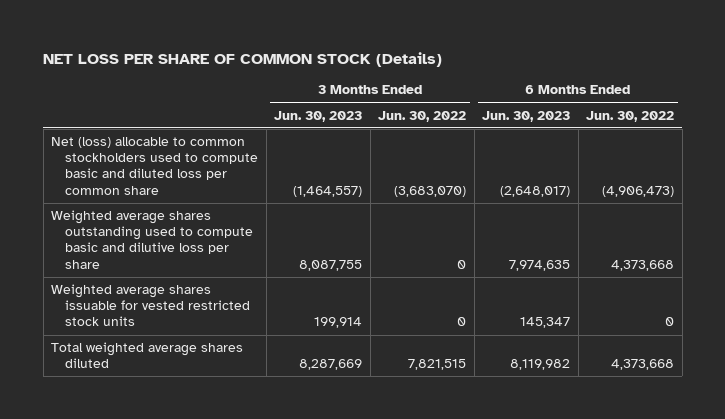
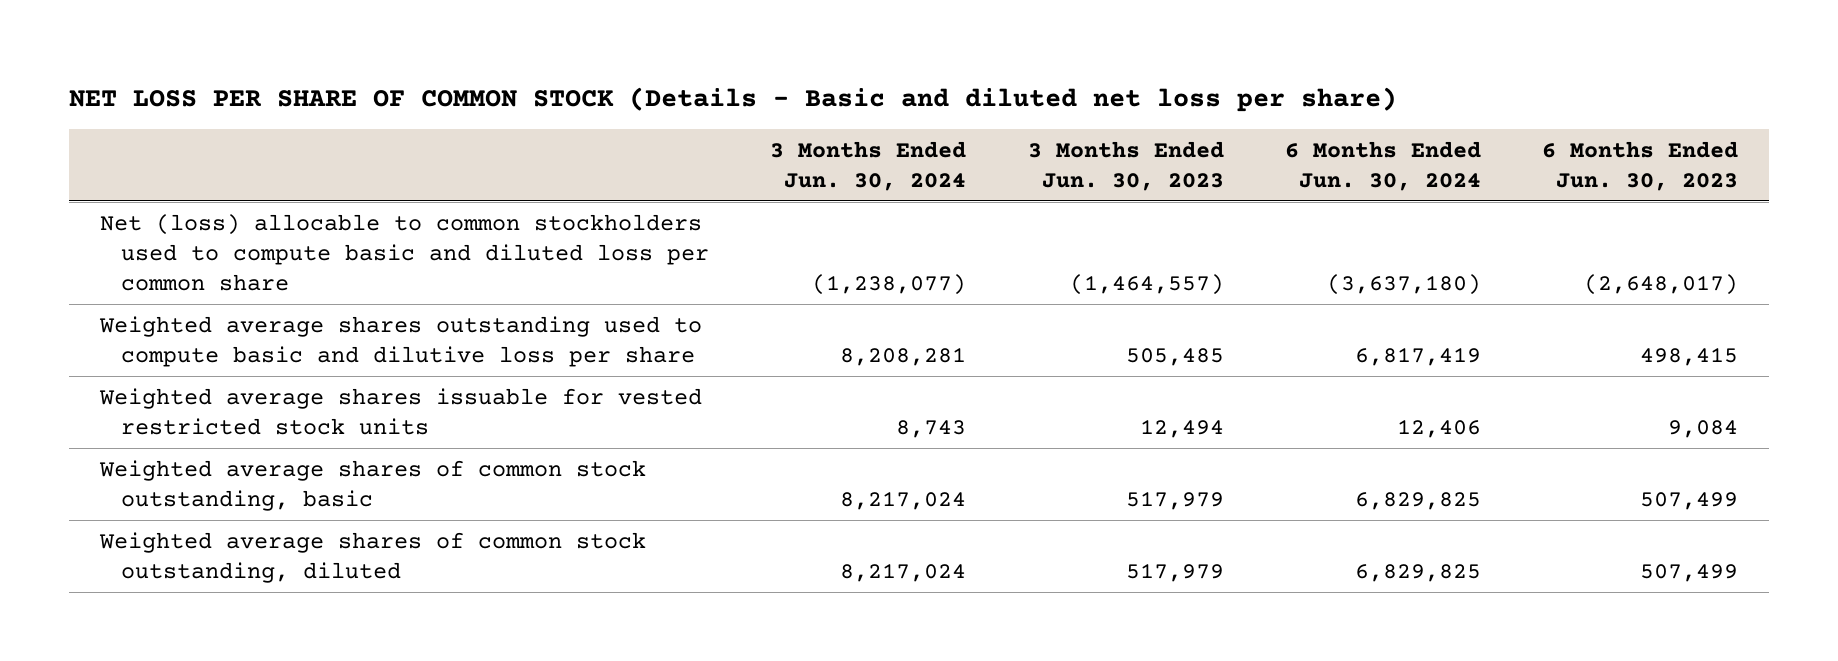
- NET LOSS PER SHARE OF COMMON STOCK (Details)
+ NET LOSS PER SHARE OF COMMON STOCK (Details - Basic and diluted net loss per share)
- | 3 Months Ended Jun. 30, 2023 | 3 Months Ended Jun. 30, 2022 | 6 Months Ended Jun. 30, 2023 | 6 Months Ended Jun. 30, 2022
+ | 3 Months Ended Jun. 30, 2024 | 3 Months Ended Jun. 30, 2023 | 6 Months Ended Jun. 30, 2024 | 6 Months Ended Jun. 30, 2023
- Weighted average shares outstanding used to compute basic and dilutive loss per share | 8,087,755 | 0 | 7,974,635 | 4,373,668
- Weighted average shares issuable for vested restricted stock units | 199,914 | 0 | 145,347 | 0
- Total weighted average shares diluted | 8,287,669 | 7,821,515 | 8,119,982 | 4,373,668
+ Weighted average shares outstanding used to compute basic and dilutive loss per share | 8,208,281 | 505,485 | 6,817,419 | 498,415
+ Weighted average shares issuable for vested restricted stock units | 8,743 | 12,494 | 12,406 | 9,084
+ Weighted average shares of common stock outstanding, basic | 8,217,024 | 517,979 | 6,829,825 | 507,499
+ Weighted average shares of common stock outstanding, diluted | 8,217,024 | 517,979 | 6,829,825 | 507,499

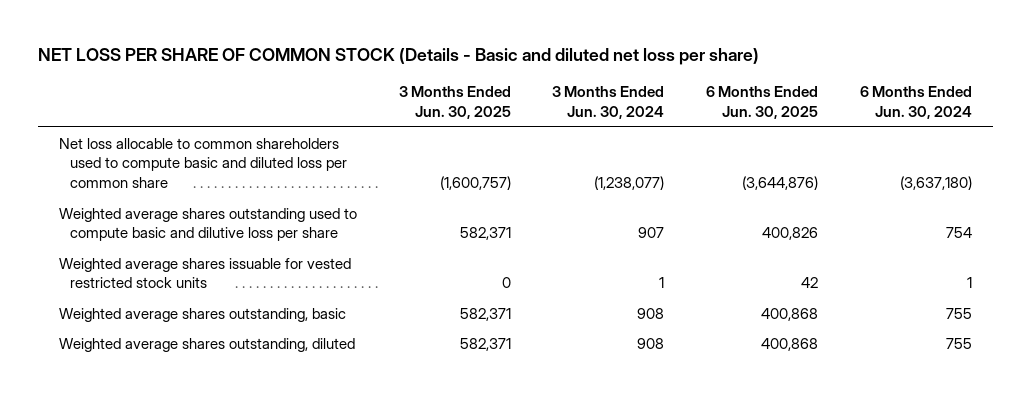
- | 3 Months Ended Jun. 30, 2024 | 3 Months Ended Jun. 30, 2023 | 6 Months Ended Jun. 30, 2024 | 6 Months Ended Jun. 30, 2023
+ | 3 Months Ended Jun. 30, 2025 | 3 Months Ended Jun. 30, 2024 | 6 Months Ended Jun. 30, 2025 | 6 Months Ended Jun. 30, 2024
- Net (loss) allocable to common stockholders used to compute basic and diluted loss per common share | (1,238,077) | (1,464,557) | (3,637,180) | (2,648,017)
- Weighted average shares outstanding used to compute basic and dilutive loss per share | 8,208,281 | 505,485 | 6,817,419 | 498,415
- Weighted average shares issuable for vested restricted stock units | 8,743 | 12,494 | 12,406 | 9,084
- Weighted average shares of common stock outstanding, basic | 8,217,024 | 517,979 | 6,829,825 | 507,499
- Weighted average shares of common stock outstanding, diluted | 8,217,024 | 517,979 | 6,829,825 | 507,499
+ Net loss allocable to common shareholders used to compute basic and diluted loss per common share | (1,600,757) | (1,238,077) | (3,644,876) | (3,637,180)
+ Weighted average shares outstanding used to compute basic and dilutive loss per share | 582,371 | 907 | 400,826 | 754
+ Weighted average shares issuable for vested restricted stock units | 0 | 1 | 42 | 1
+ Weighted average shares outstanding, basic | 582,371 | 908 | 400,868 | 755
+ Weighted average shares outstanding, diluted | 582,371 | 908 | 400,868 | 755

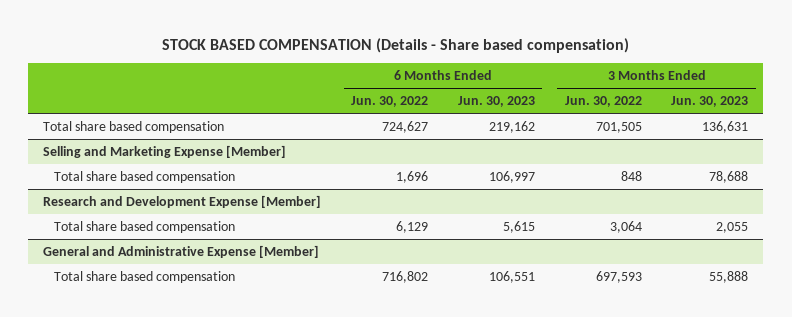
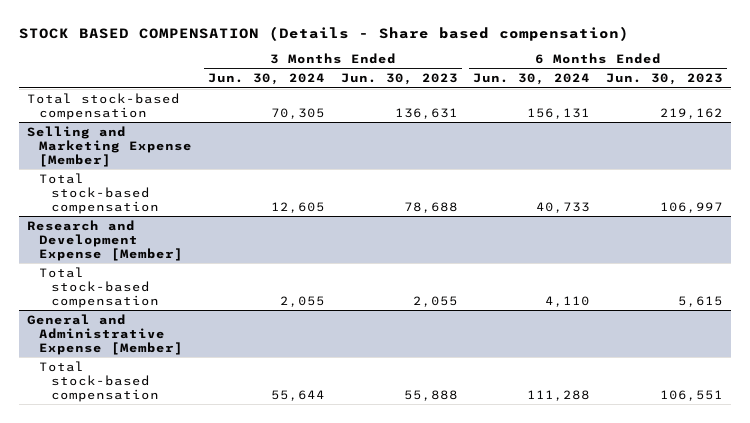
- | 6 Months Ended Jun. 30, 2022 | 6 Months Ended Jun. 30, 2023 | 3 Months Ended Jun. 30, 2022 | 3 Months Ended Jun. 30, 2023
+ | 3 Months Ended Jun. 30, 2024 | 3 Months Ended Jun. 30, 2023 | 6 Months Ended Jun. 30, 2024 | 6 Months Ended Jun. 30, 2023
- Total share based compensation | 724,627 | 219,162 | 701,505 | 136,631
+ Total stock-based compensation | 70,305 | 136,631 | 156,131 | 219,162
@ Selling and Marketing Expense [Member]
- Total share based compensation | 1,696 | 106,997 | 848 | 78,688
+ Total stock-based compensation | 12,605 | 78,688 | 40,733 | 106,997
@ Research and Development Expense [Member]
- Total share based compensation | 6,129 | 5,615 | 3,064 | 2,055
+ Total stock-based compensation | 2,055 | 2,055 | 4,110 | 5,615
@ General and Administrative Expense [Member]
- Total share based compensation | 716,802 | 106,551 | 697,593 | 55,888
+ Total stock-based compensation | 55,644 | 55,888 | 111,288 | 106,551

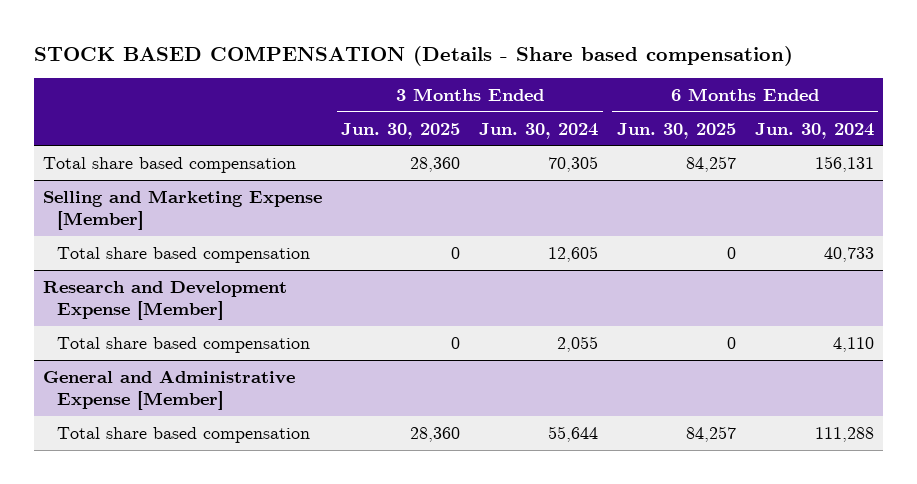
- | 3 Months Ended Jun. 30, 2024 | 3 Months Ended Jun. 30, 2023 | 6 Months Ended Jun. 30, 2024 | 6 Months Ended Jun. 30, 2023
+ | 3 Months Ended Jun. 30, 2025 | 3 Months Ended Jun. 30, 2024 | 6 Months Ended Jun. 30, 2025 | 6 Months Ended Jun. 30, 2024
- Total stock-based compensation | 70,305 | 136,631 | 156,131 | 219,162
+ Total share based compensation | 28,360 | 70,305 | 84,257 | 156,131
@ Selling and Marketing Expense [Member]
- Total stock-based compensation | 12,605 | 78,688 | 40,733 | 106,997
+ Total share based compensation | 0 | 12,605 | 0 | 40,733
@ Research and Development Expense [Member]
- Total stock-based compensation | 2,055 | 2,055 | 4,110 | 5,615
+ Total share based compensation | 0 | 2,055 | 0 | 4,110
@ General and Administrative Expense [Member]
- Total stock-based compensation | 55,644 | 55,888 | 111,288 | 106,551
+ Total share based compensation | 28,360 | 55,644 | 84,257 | 111,288

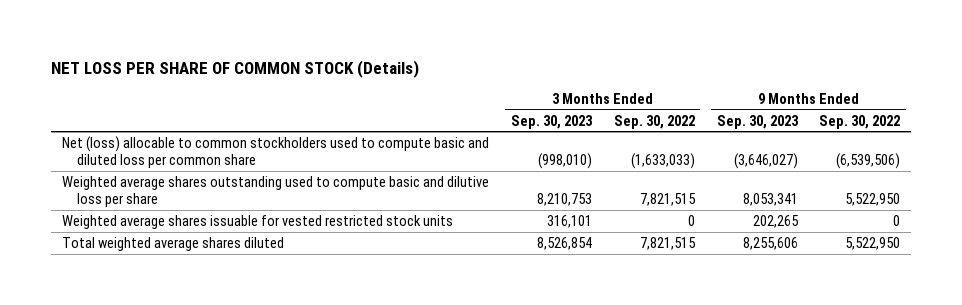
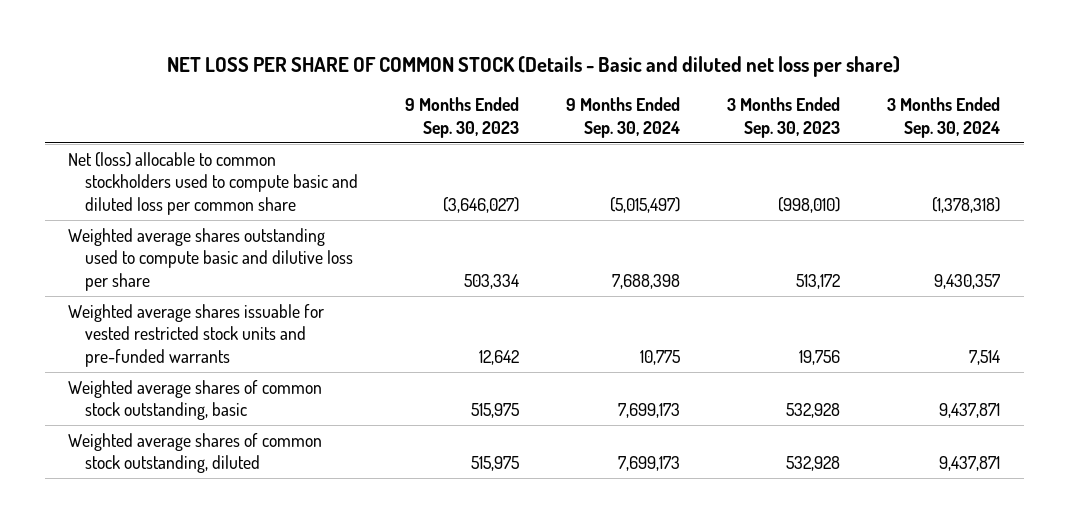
- NET LOSS PER SHARE OF COMMON STOCK (Details)
+ NET LOSS PER SHARE OF COMMON STOCK (Details - Basic and diluted net loss per share)
- | 3 Months Ended Sep. 30, 2023 | 3 Months Ended Sep. 30, 2022 | 9 Months Ended Sep. 30, 2023 | 9 Months Ended Sep. 30, 2022
+ | 9 Months Ended Sep. 30, 2023 | 9 Months Ended Sep. 30, 2024 | 3 Months Ended Sep. 30, 2023 | 3 Months Ended Sep. 30, 2024
- Weighted average shares outstanding used to compute basic and dilutive loss per share | 8,210,753 | 7,821,515 | 8,053,341 | 5,522,950
- Weighted average shares issuable for vested restricted stock units | 316,101 | 0 | 202,265 | 0
- Total weighted average shares diluted | 8,526,854 | 7,821,515 | 8,255,606 | 5,522,950
+ Weighted average shares outstanding used to compute basic and dilutive loss per share | 503,334 | 7,688,398 | 513,172 | 9,430,357
+ Weighted average shares issuable for vested restricted stock units and pre-funded warrants | 12,642 | 10,775 | 19,756 | 7,514
+ Weighted average shares of common stock outstanding, basic | 515,975 | 7,699,173 | 532,928 | 9,437,871
+ Weighted average shares of common stock outstanding, diluted | 515,975 | 7,699,173 | 532,928 | 9,437,871

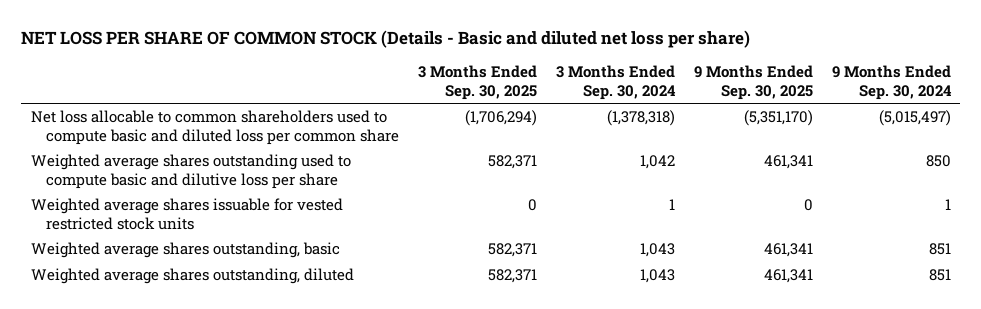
- | 9 Months Ended Sep. 30, 2023 | 9 Months Ended Sep. 30, 2024 | 3 Months Ended Sep. 30, 2023 | 3 Months Ended Sep. 30, 2024
+ | 3 Months Ended Sep. 30, 2025 | 3 Months Ended Sep. 30, 2024 | 9 Months Ended Sep. 30, 2025 | 9 Months Ended Sep. 30, 2024
- Net (loss) allocable to common stockholders used to compute basic and diluted loss per common share | (3,646,027) | (5,015,497) | (998,010) | (1,378,318)
- Weighted average shares outstanding used to compute basic and dilutive loss per share | 503,334 | 7,688,398 | 513,172 | 9,430,357
- Weighted average shares issuable for vested restricted stock units and pre-funded warrants | 12,642 | 10,775 | 19,756 | 7,514
- Weighted average shares of common stock outstanding, basic | 515,975 | 7,699,173 | 532,928 | 9,437,871
- Weighted average shares of common stock outstanding, diluted | 515,975 | 7,699,173 | 532,928 | 9,437,871
+ Net loss allocable to common shareholders used to compute basic and diluted loss per common share | (1,706,294) | (1,378,318) | (5,351,170) | (5,015,497)
+ Weighted average shares outstanding used to compute basic and dilutive loss per share | 582,371 | 1,042 | 461,341 | 850
+ Weighted average shares issuable for vested restricted stock units | 0 | 1 | 0 | 1
+ Weighted average shares outstanding, basic | 582,371 | 1,043 | 461,341 | 851
+ Weighted average shares outstanding, diluted | 582,371 | 1,043 | 461,341 | 851

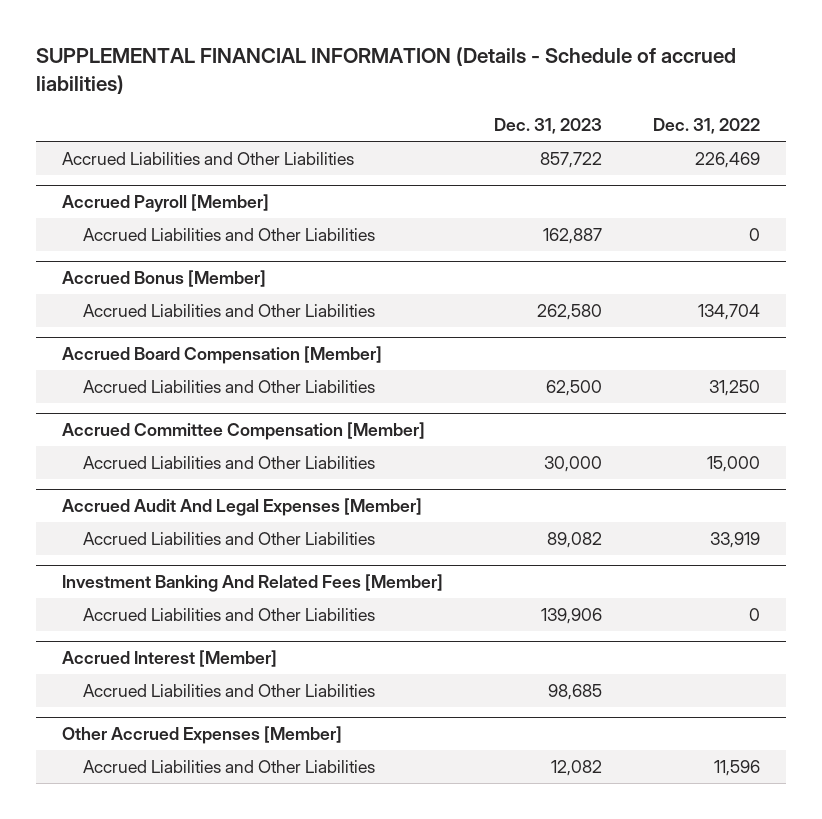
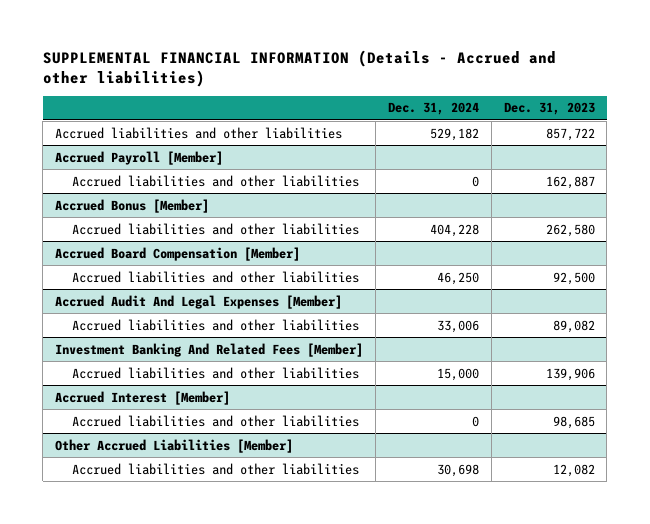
- SUPPLEMENTAL FINANCIAL INFORMATION (Details - Schedule of accrued liabilities)
+ SUPPLEMENTAL FINANCIAL INFORMATION (Details - Accrued and other liabilities)
- | Dec. 31, 2023 | Dec. 31, 2022
+ | Dec. 31, 2024 | Dec. 31, 2023
- Accrued Liabilities and Other Liabilities | 857,722 | 226,469
+ Accrued liabilities and other liabilities | 529,182 | 857,722
@ Accrued Payroll [Member]
- Accrued Liabilities and Other Liabilities | 162,887 | 0
+ Accrued liabilities and other liabilities | 0 | 162,887
@ Accrued Bonus [Member]
- Accrued Liabilities and Other Liabilities | 262,580 | 134,704
+ Accrued liabilities and other liabilities | 404,228 | 262,580
@ Accrued Board Compensation [Member]
- Accrued Liabilities and Other Liabilities | 62,500 | 31,250
- Accrued Committee Compensation [Member]
- Accrued Liabilities and Other Liabilities | 30,000 | 15,000
@ Accrued Board Compensation [Member]
+ Accrued liabilities and other liabilities | 46,250 | 92,500
@ Accrued Audit And Legal Expenses [Member]
- Accrued Liabilities and Other Liabilities | 89,082 | 33,919
+ Accrued liabilities and other liabilities | 33,006 | 89,082
@ Investment Banking And Related Fees [Member]
- Accrued Liabilities and Other Liabilities | 139,906 | 0
+ Accrued liabilities and other liabilities | 15,000 | 139,906
@ Accrued Interest [Member]
- Accrued Liabilities and Other Liabilities | 98,685 |
- Other Accrued Expenses [Member]
- Accrued Liabilities and Other Liabilities | 12,082 | 11,596
@ Accrued Interest [Member]
+ Accrued liabilities and other liabilities | 0 | 98,685
+ Other Accrued Liabilities [Member]
+ Accrued liabilities and other liabilities | 30,698 | 12,082

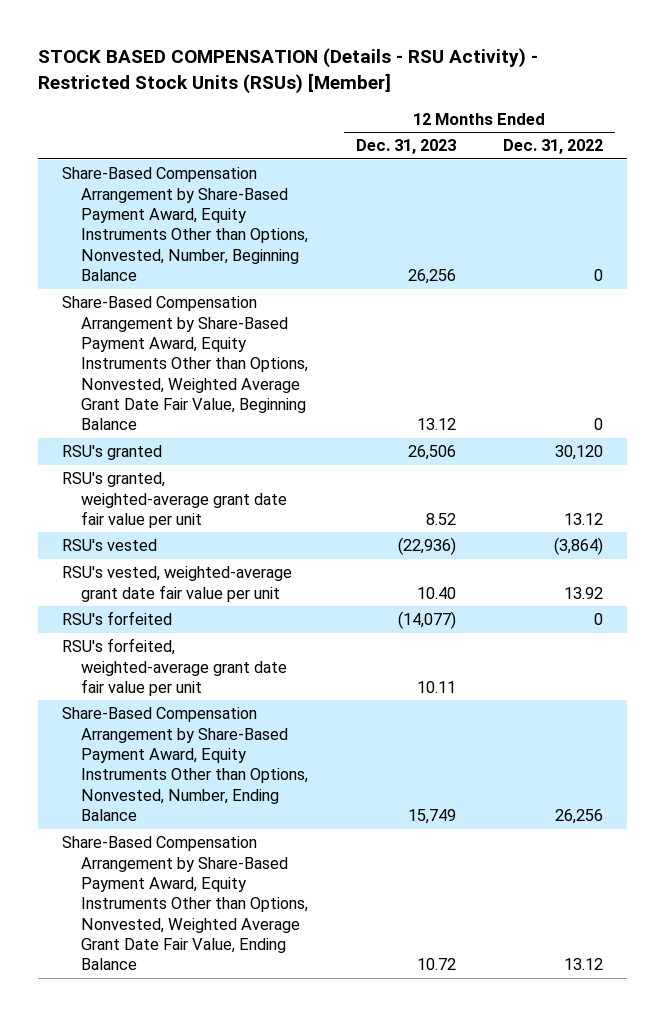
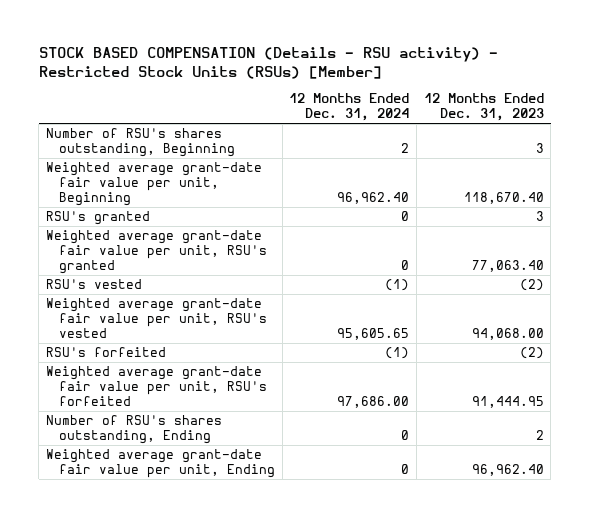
- STOCK BASED COMPENSATION (Details - RSU Activity) - Restricted Stock Units (RSUs) [Member]
+ STOCK BASED COMPENSATION (Details - RSU activity) - Restricted Stock Units (RSUs) [Member]
- | 12 Months Ended Dec. 31, 2023 | 12 Months Ended Dec. 31, 2022
+ | 12 Months Ended Dec. 31, 2024 | 12 Months Ended Dec. 31, 2023
- Share-Based Compensation Arrangement by Share-Based Payment Award, Equity Instruments Other than Options, Nonvested, Number, Beginning Balance | 26,256 | 0
- Share-Based Compensation Arrangement by Share-Based Payment Award, Equity Instruments Other than Options, Nonvested, Weighted Average Grant Date Fair Value, Beginning Balance | 13.12 | 0
- RSU's granted | 26,506 | 30,120
- RSU's granted, weighted-average grant date fair value per unit | 8.52 | 13.12
- RSU's vested | (22,936) | (3,864)
- RSU's vested, weighted-average grant date fair value per unit | 10.40 | 13.92
- RSU's forfeited | (14,077) | 0
- RSU's forfeited, weighted-average grant date fair value per unit | 10.11 |
- Share-Based Compensation Arrangement by Share-Based Payment Award, Equity Instruments Other than Options, Nonvested, Number, Ending Balance | 15,749 | 26,256
- Share-Based Compensation Arrangement by Share-Based Payment Award, Equity Instruments Other than Options, Nonvested, Weighted Average Grant Date Fair Value, Ending Balance | 10.72 | 13.12
+ Number of RSU's shares outstanding, Beginning | 2 | 3
+ Weighted average grant-date fair value per unit, Beginning | 96,962.40 | 118,670.40
+ RSU's granted | 0 | 3
+ Weighted average grant-date fair value per unit, RSU's granted | 0 | 77,063.40
+ RSU's vested | (1) | (2)
+ Weighted average grant-date fair value per unit, RSU's vested | 95,605.65 | 94,068.00
+ RSU's forfeited | (1) | (2)
+ Weighted average grant-date fair value per unit, RSU's forfeited | 97,686.00 | 91,444.95
+ Number of RSU's shares outstanding, Ending | 0 | 2
+ Weighted average grant-date fair value per unit, Ending | 0 | 96,962.40

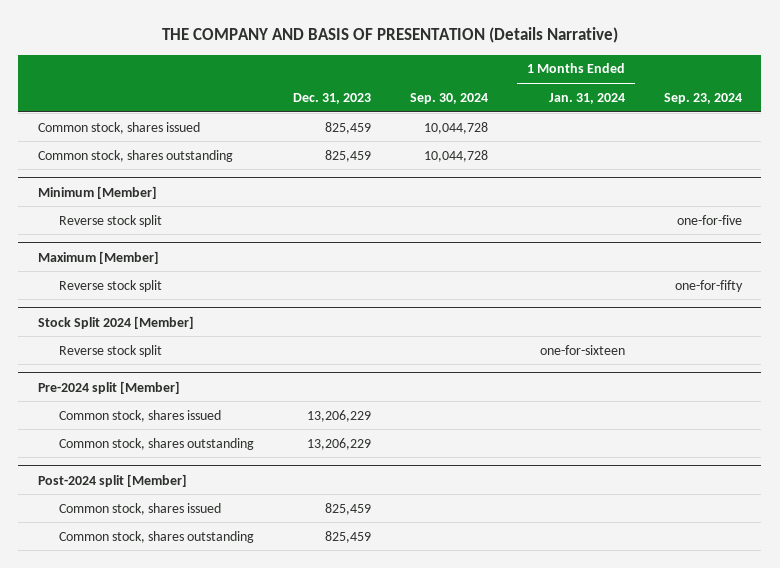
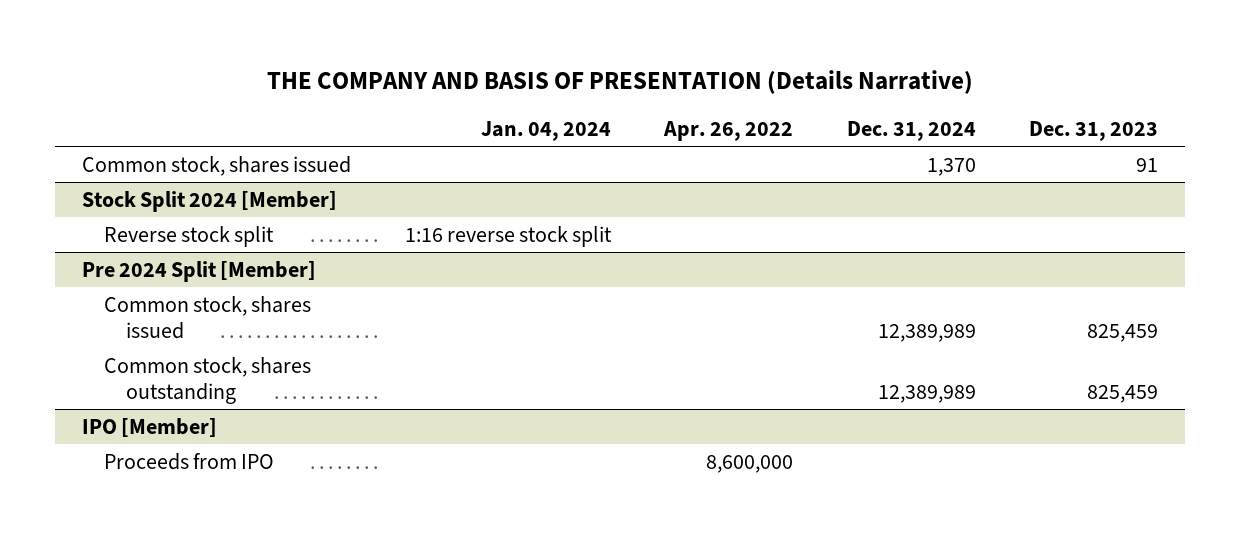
- | Dec. 31, 2023 | Sep. 30, 2024 | 1 Months Ended Jan. 31, 2024 | Sep. 23, 2024
+ | Jan. 04, 2024 | Apr. 26, 2022 | Dec. 31, 2024 | Dec. 31, 2023
- Common stock, shares issued | 825,459 | 10,044,728 | |
- Common stock, shares outstanding | 825,459 | 10,044,728 | |
- Minimum [Member]
- Reverse stock split | | | | one-for-five
- Maximum [Member]
- Reverse stock split | | | | one-for-fifty
+ Common stock, shares issued | | | 1,370 | 91
- Pre-2024 split [Member]
- Common stock, shares issued | 13,206,229 | | |
- Common stock, shares outstanding | 13,206,229 | | |
- Post-2024 split [Member]
+ Pre 2024 Split [Member]
+ IPO [Member]
+ Proceeds from IPO | | 8,600,000 | |

